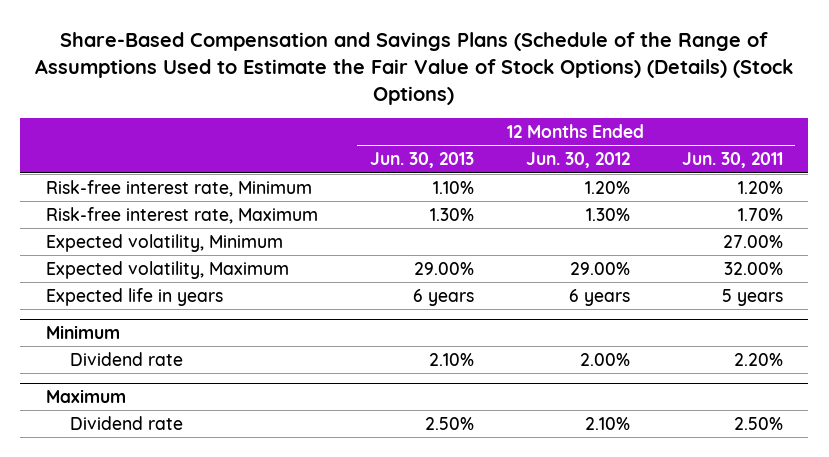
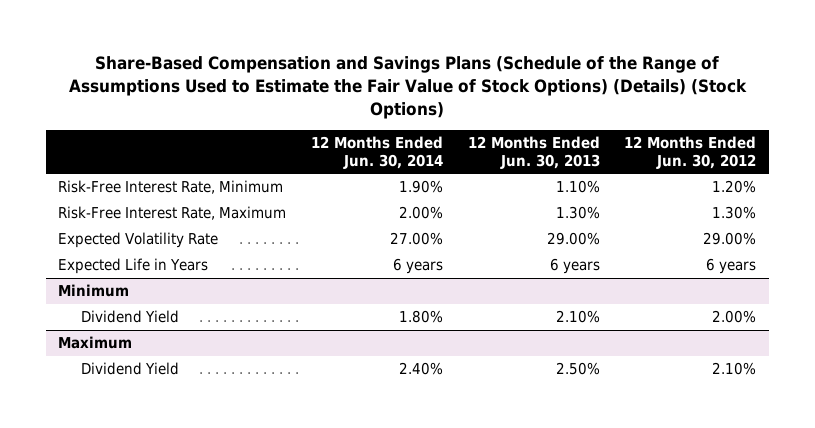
- | 12 Months Ended Jun. 30, 2013 | 12 Months Ended Jun. 30, 2012 | 12 Months Ended Jun. 30, 2011
+ | 12 Months Ended Jun. 30, 2014 | 12 Months Ended Jun. 30, 2013 | 12 Months Ended Jun. 30, 2012
- Risk-free interest rate, Minimum | 1.10% | 1.20% | 1.20%
- Risk-free interest rate, Maximum | 1.30% | 1.30% | 1.70%
- Expected volatility, Minimum | | | 27.00%
- Expected volatility, Maximum | 29.00% | 29.00% | 32.00%
- Expected life in years | 6 years | 6 years | 5 years
+ Risk-Free Interest Rate, Minimum | 1.90% | 1.10% | 1.20%
+ Risk-Free Interest Rate, Maximum | 2.00% | 1.30% | 1.30%
+ Expected Volatility Rate | 27.00% | 29.00% | 29.00%
+ Expected Life in Years | 6 years | 6 years | 6 years
@ Minimum
- Dividend rate | 2.10% | 2.00% | 2.20%
+ Dividend Yield | 1.80% | 2.10% | 2.00%
@ Maximum
- Dividend rate | 2.50% | 2.10% | 2.50%
+ Dividend Yield | 2.40% | 2.50% | 2.10%

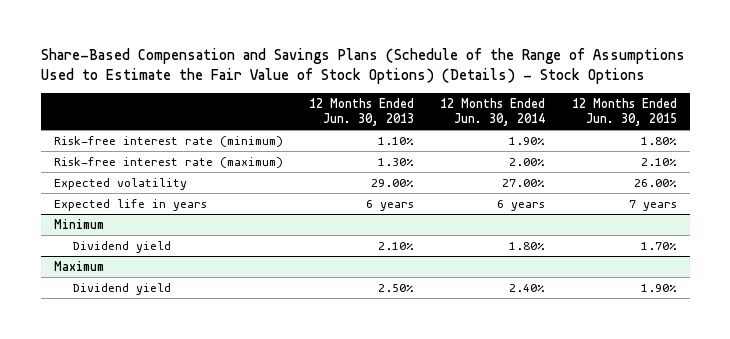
- Share-Based Compensation and Savings Plans (Schedule of the Range of Assumptions Used to Estimate the Fair Value of Stock Options) (Details) (Stock Options)
+ Share-Based Compensation and Savings Plans (Schedule of the Range of Assumptions Used to Estimate the Fair Value of Stock Options) (Details) - Stock Options
- | 12 Months Ended Jun. 30, 2014 | 12 Months Ended Jun. 30, 2013 | 12 Months Ended Jun. 30, 2012
+ | 12 Months Ended Jun. 30, 2013 | 12 Months Ended Jun. 30, 2014 | 12 Months Ended Jun. 30, 2015
- Risk-Free Interest Rate, Minimum | 1.90% | 1.10% | 1.20%
- Risk-Free Interest Rate, Maximum | 2.00% | 1.30% | 1.30%
- Expected Volatility Rate | 27.00% | 29.00% | 29.00%
- Expected Life in Years | 6 years | 6 years | 6 years
+ Risk-free interest rate (minimum) | 1.10% | 1.90% | 1.80%
+ Risk-free interest rate (maximum) | 1.30% | 2.00% | 2.10%
+ Expected volatility | 29.00% | 27.00% | 26.00%
+ Expected life in years | 6 years | 6 years | 7 years
@ Minimum
- Dividend Yield | 1.80% | 2.10% | 2.00%
+ Dividend yield | 2.10% | 1.80% | 1.70%
@ Maximum
- Dividend Yield | 2.40% | 2.50% | 2.10%
+ Dividend yield | 2.50% | 2.40% | 1.90%

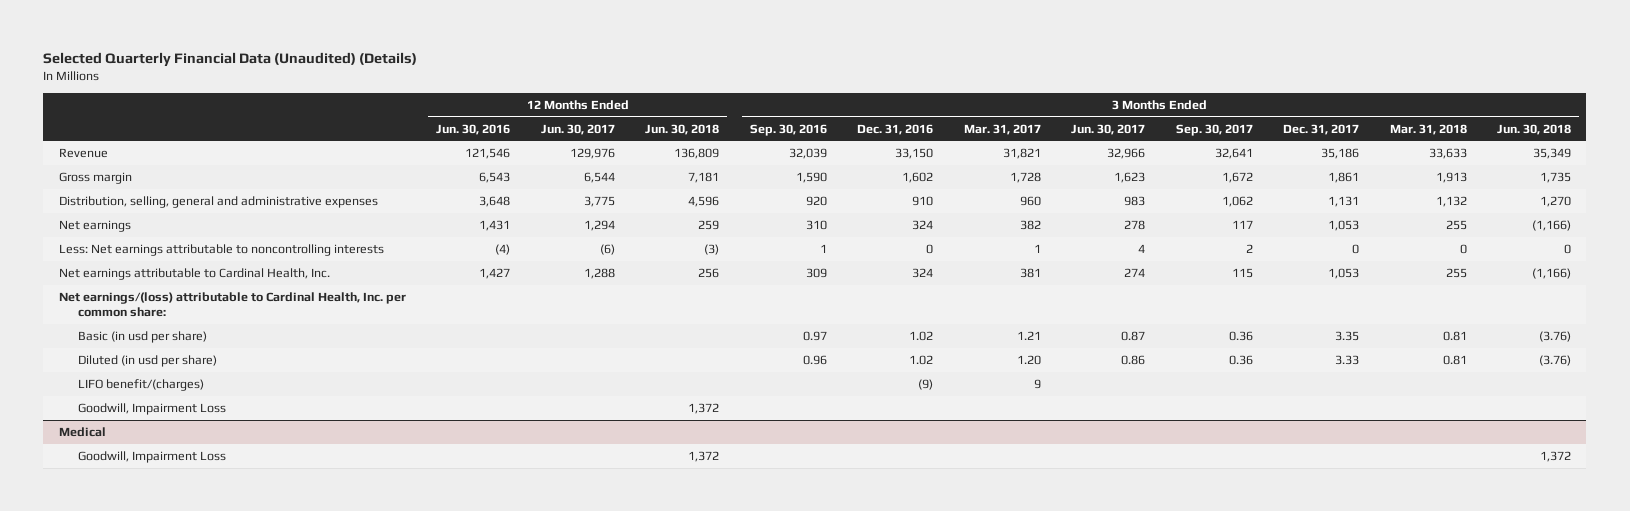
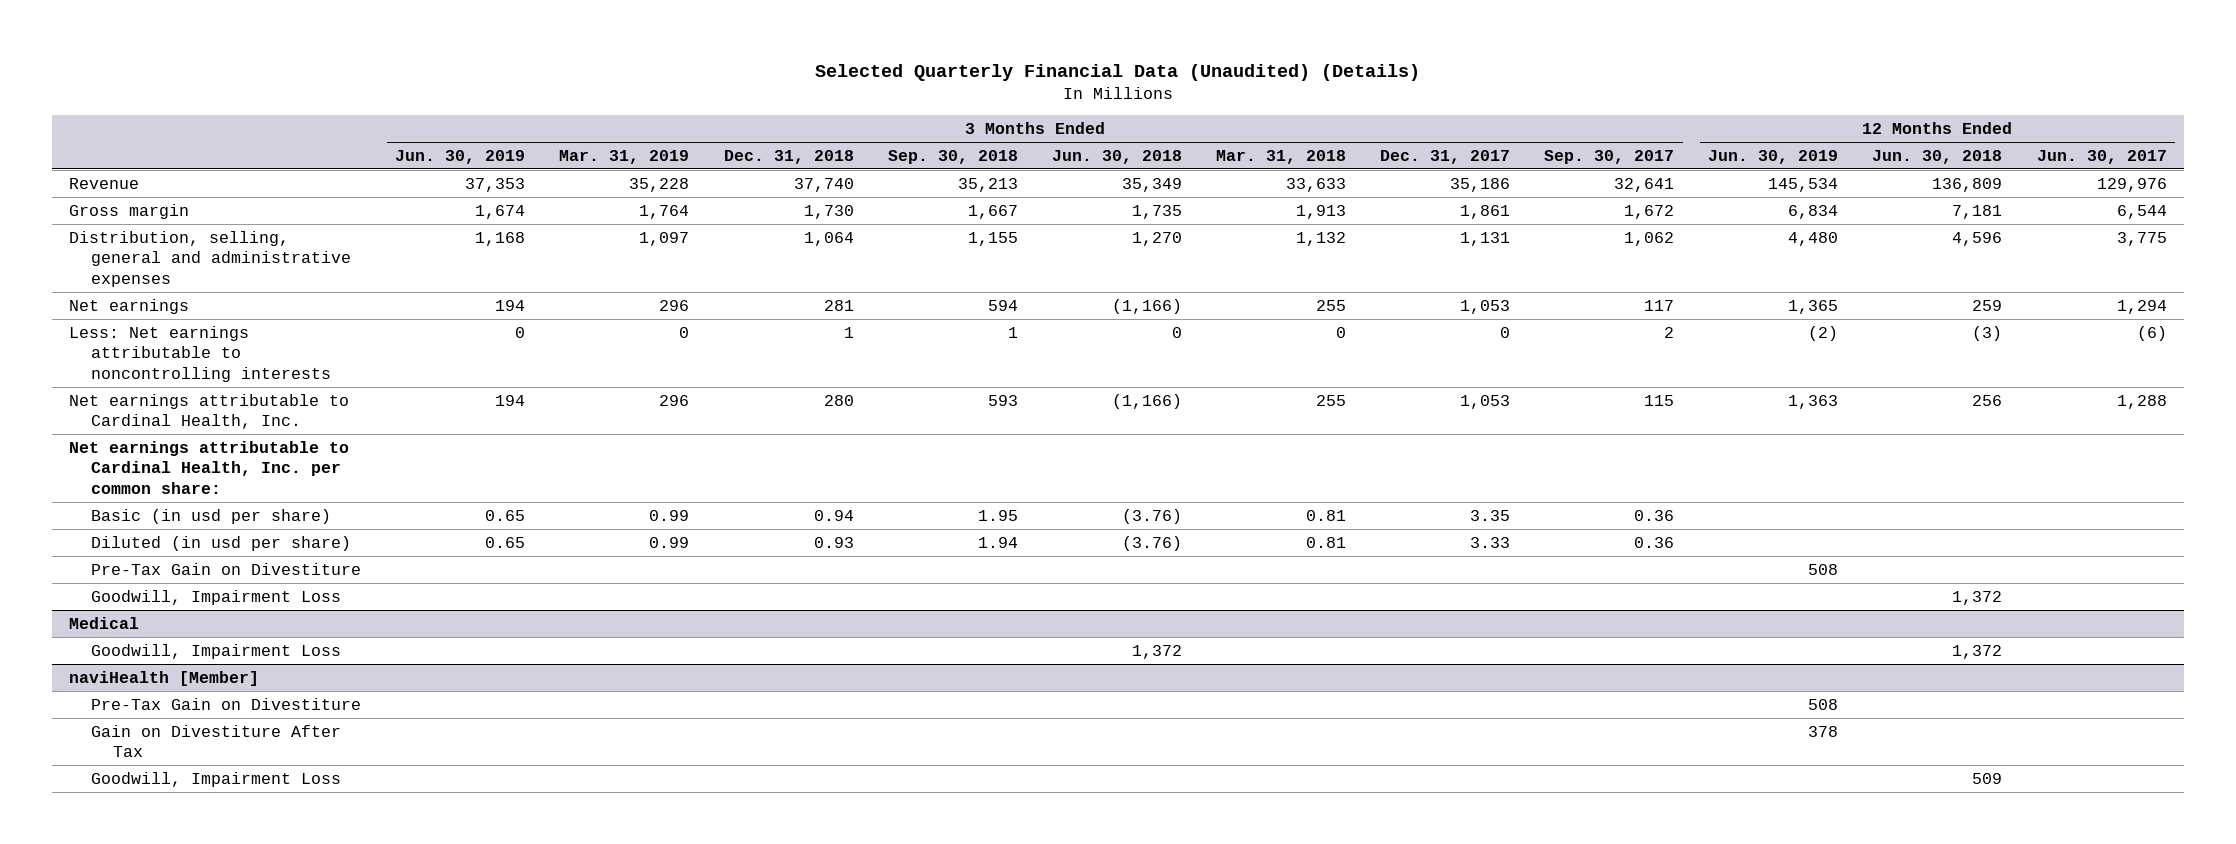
- | 12 Months Ended Jun. 30, 2016 | 12 Months Ended Jun. 30, 2017 | 12 Months Ended Jun. 30, 2018 | 3 Months Ended Sep. 30, 2016 | 3 Months Ended Dec. 31, 2016 | 3 Months Ended Mar. 31, 2017 | 3 Months Ended Jun. 30, 2017 | 3 Months Ended Sep. 30, 2017 | 3 Months Ended Dec. 31, 2017 | 3 Months Ended Mar. 31, 2018 | 3 Months Ended Jun. 30, 2018
+ | 3 Months Ended Jun. 30, 2019 | 3 Months Ended Mar. 31, 2019 | 3 Months Ended Dec. 31, 2018 | 3 Months Ended Sep. 30, 2018 | 3 Months Ended Jun. 30, 2018 | 3 Months Ended Mar. 31, 2018 | 3 Months Ended Dec. 31, 2017 | 3 Months Ended Sep. 30, 2017 | 12 Months Ended Jun. 30, 2019 | 12 Months Ended Jun. 30, 2018 | 12 Months Ended Jun. 30, 2017
- Net earnings/(loss) attributable to Cardinal Health, Inc. per common share:
+ Net earnings attributable to Cardinal Health, Inc. per common share:
- LIFO benefit/(charges) | | | | | (9) | 9 | | | | |
+ Pre-Tax Gain on Divestiture | | | | | | | | | 508 | |
+ naviHealth [Member]
+ Pre-Tax Gain on Divestiture | | | | | | | | | 508 | |
+ Gain on Divestiture After Tax | | | | | | | | | 378 | |
+ Goodwill, Impairment Loss | | | | | | | | | | 509 |

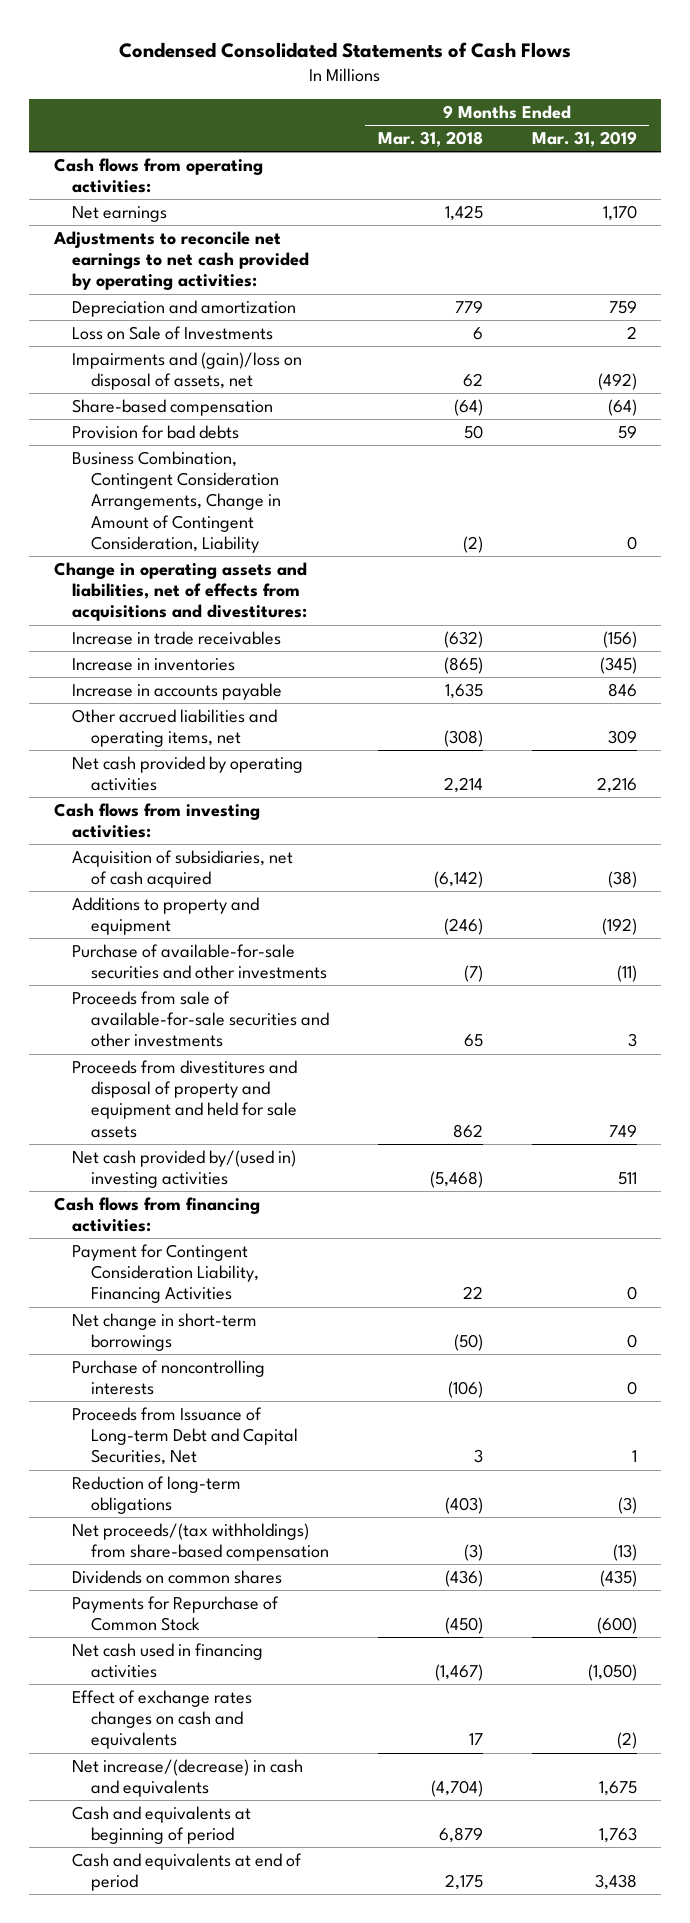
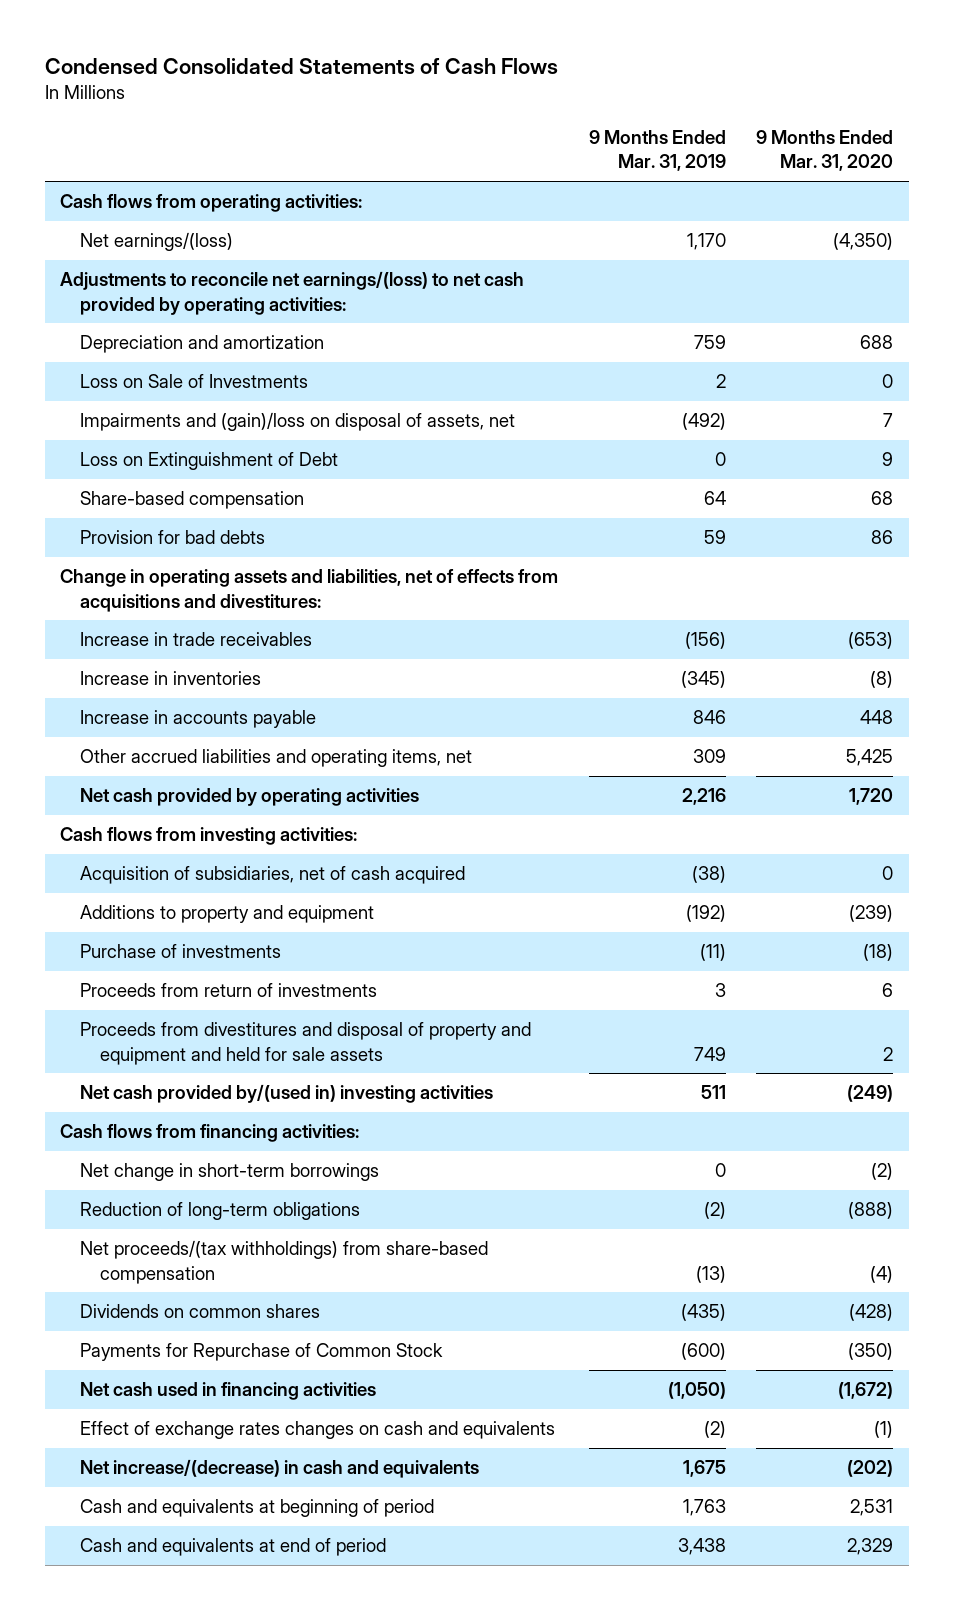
- | 9 Months Ended Mar. 31, 2018 | 9 Months Ended Mar. 31, 2019
+ | 9 Months Ended Mar. 31, 2019 | 9 Months Ended Mar. 31, 2020
- Net earnings | 1,425 | 1,170
- Adjustments to reconcile net earnings to net cash provided by operating activities:
+ Net earnings/(loss) | 1,170 | (4,350)
+ Adjustments to reconcile net earnings/(loss) to net cash provided by operating activities:
- Share-based compensation | (64) | (64)
+ Loss on Extinguishment of Debt | 0 | 9
+ Share-based compensation | 64 | 68
- Business Combination, Contingent Consideration Arrangements, Change in Amount of Contingent Consideration, Liability | (2) | 0
- Purchase of available-for-sale securities and other investments | (7) | (11)
- Proceeds from sale of available-for-sale securities and other investments | 65 | 3
+ Purchase of investments | (11) | (18)
+ Proceeds from return of investments | 3 | 6
- Payment for Contingent Consideration Liability, Financing Activities | 22 | 0
- Purchase of noncontrolling interests | (106) | 0
- Proceeds from Issuance of Long-term Debt and Capital Securities, Net | 3 | 1
- Reduction of long-term obligations | (403) | (3)
+ Reduction of long-term obligations | (2) | (888)

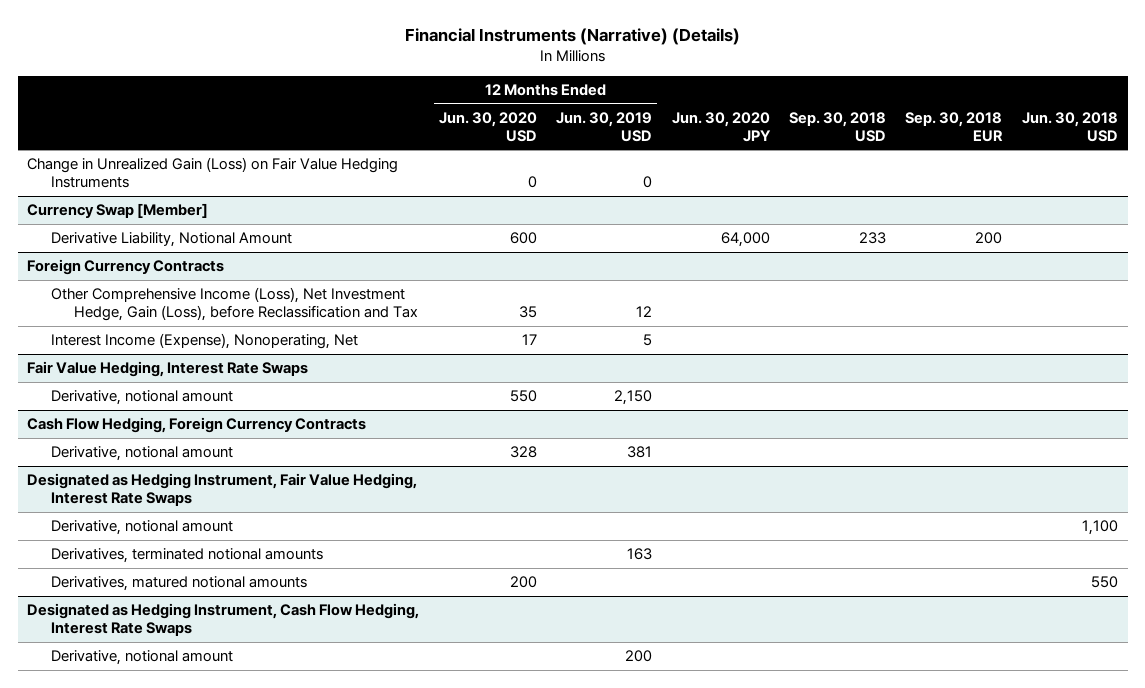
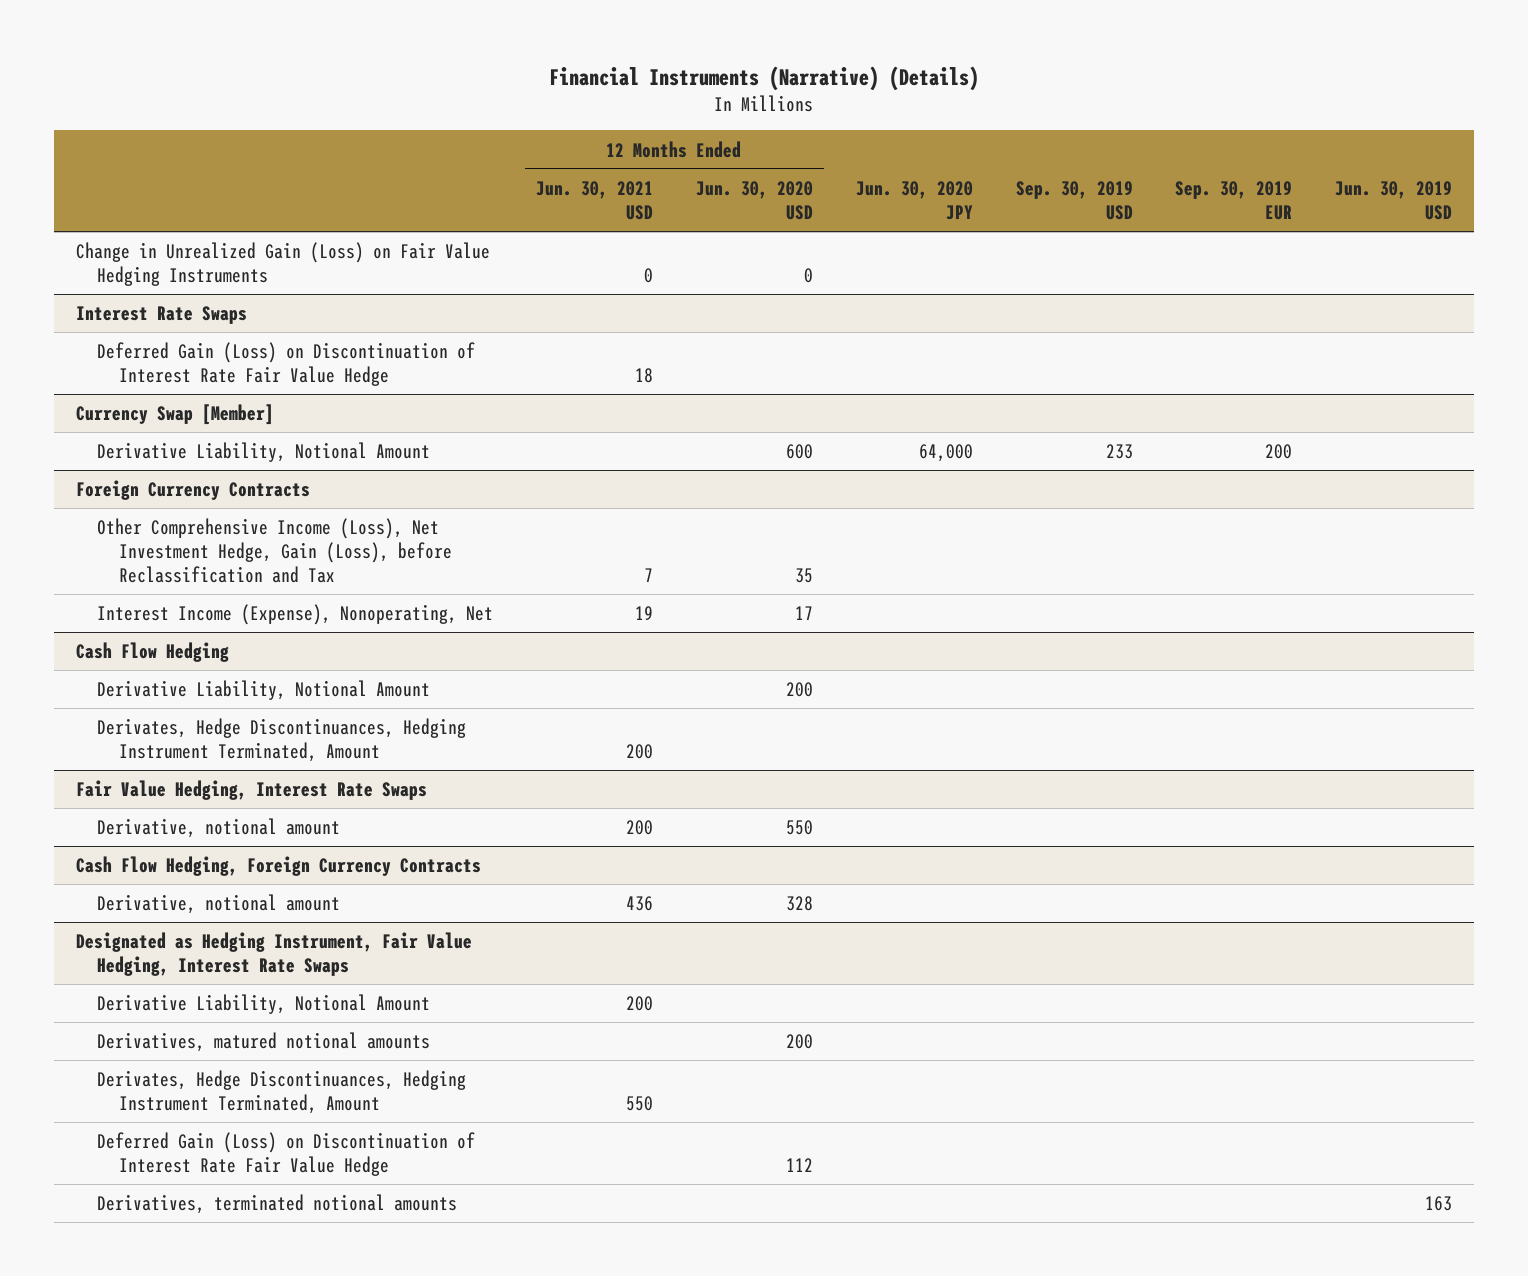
- | 12 Months Ended Jun. 30, 2020 USD | 12 Months Ended Jun. 30, 2019 USD | Jun. 30, 2020 JPY | Sep. 30, 2018 USD | Sep. 30, 2018 EUR | Jun. 30, 2018 USD
+ | 12 Months Ended Jun. 30, 2021 USD | 12 Months Ended Jun. 30, 2020 USD | Jun. 30, 2020 JPY | Sep. 30, 2019 USD | Sep. 30, 2019 EUR | Jun. 30, 2019 USD
+ Interest Rate Swaps
+ Deferred Gain (Loss) on Discontinuation of Interest Rate Fair Value Hedge | 18 | | | | |
+ Cash Flow Hedging
+ Derivative Liability, Notional Amount | | 200 | | | |
+ Derivates, Hedge Discontinuances, Hedging Instrument Terminated, Amount | 200 | | | | |
@ Designated as Hedging Instrument, Fair Value Hedging, Interest Rate Swaps
- Derivative, notional amount | | | | | | 1,100
+ Derivative Liability, Notional Amount | 200 | | | | |
- Designated as Hedging Instrument, Cash Flow Hedging, Interest Rate Swaps
- Derivative, notional amount | | 200 | | | |
@ Designated as Hedging Instrument, Fair Value Hedging, Interest Rate Swaps
+ Derivates, Hedge Discontinuances, Hedging Instrument Terminated, Amount | 550 | | | | |
+ Deferred Gain (Loss) on Discontinuation of Interest Rate Fair Value Hedge | | 112 | | | |
moved down: Derivatives, terminated notional amounts | | | | | | 163

